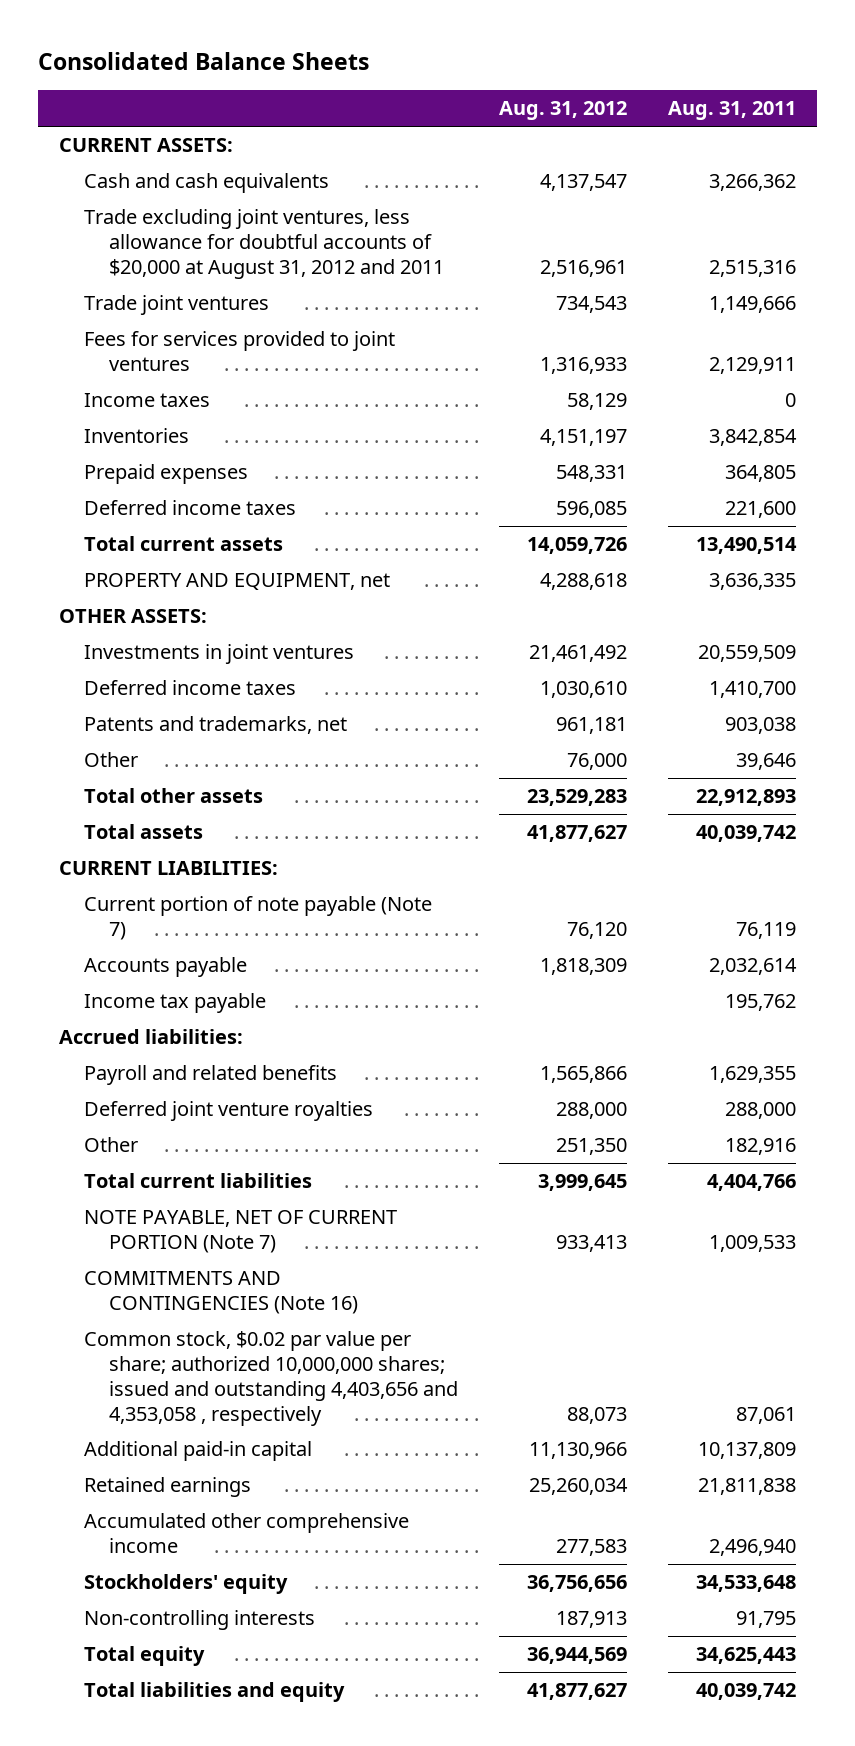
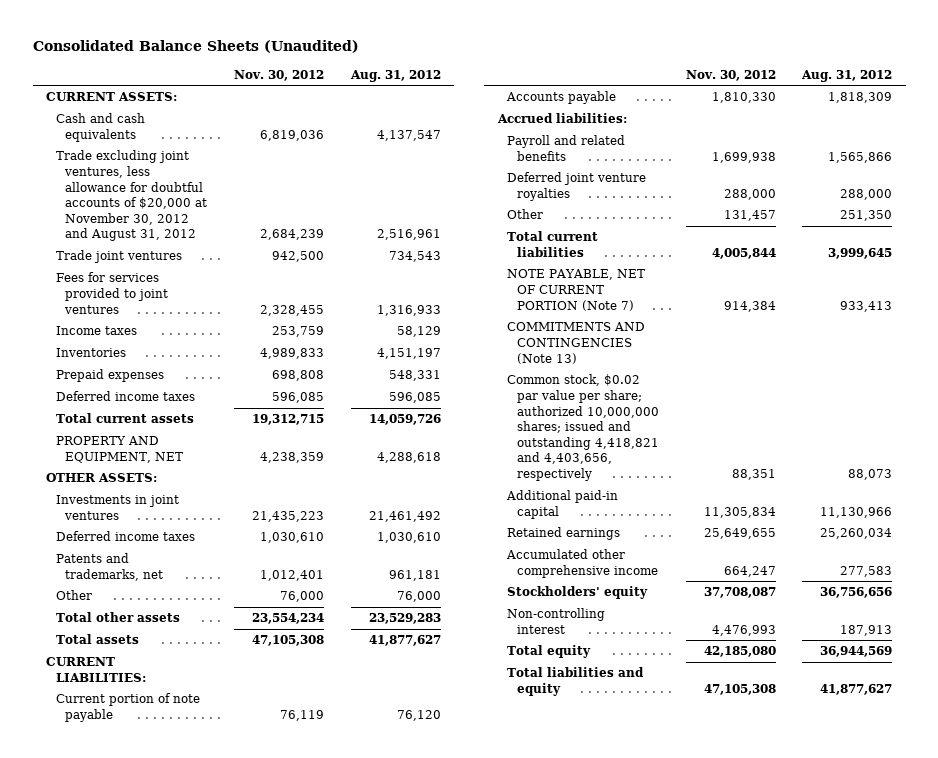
- Consolidated Balance Sheets
+ Consolidated Balance Sheets (Unaudited)
- | Aug. 31, 2012 | Aug. 31, 2011
+ | Nov. 30, 2012 | Aug. 31, 2012
- Trade excluding joint ventures, less allowance for doubtful accounts of $20,000 at August 31, 2012 and 2011 | 2,516,961 | 2,515,316
+ Trade excluding joint ventures, less allowance for doubtful accounts of $20,000 at November 30, 2012 and August 31, 2012 | 2,684,239 | 2,516,961
- PROPERTY AND EQUIPMENT, net | 4,288,618 | 3,636,335
+ PROPERTY AND EQUIPMENT, NET | 4,238,359 | 4,288,618
- Current portion of note payable (Note 7) | 76,120 | 76,119
+ Current portion of note payable | 76,119 | 76,120
- Income tax payable | | 195,762
- COMMITMENTS AND CONTINGENCIES (Note 16)
- Common stock, $0.02 par value per share; authorized 10,000,000 shares; issued and outstanding 4,403,656 and 4,353,058 , respectively | 88,073 | 87,061
+ COMMITMENTS AND CONTINGENCIES (Note 13)
+ Common stock, $0.02 par value per share; authorized 10,000,000 shares; issued and outstanding 4,418,821 and 4,403,656, respectively | 88,351 | 88,073
- Non-controlling interests | 187,913 | 91,795
+ Non-controlling interest | 4,476,993 | 187,913

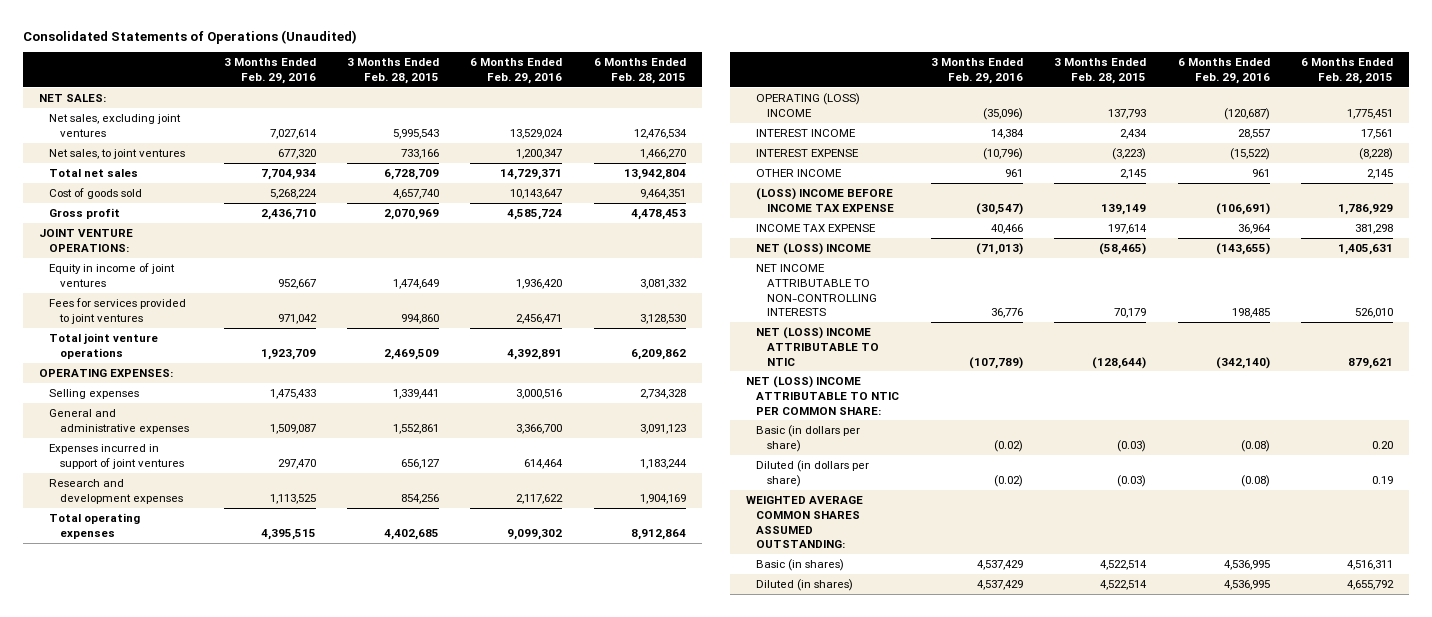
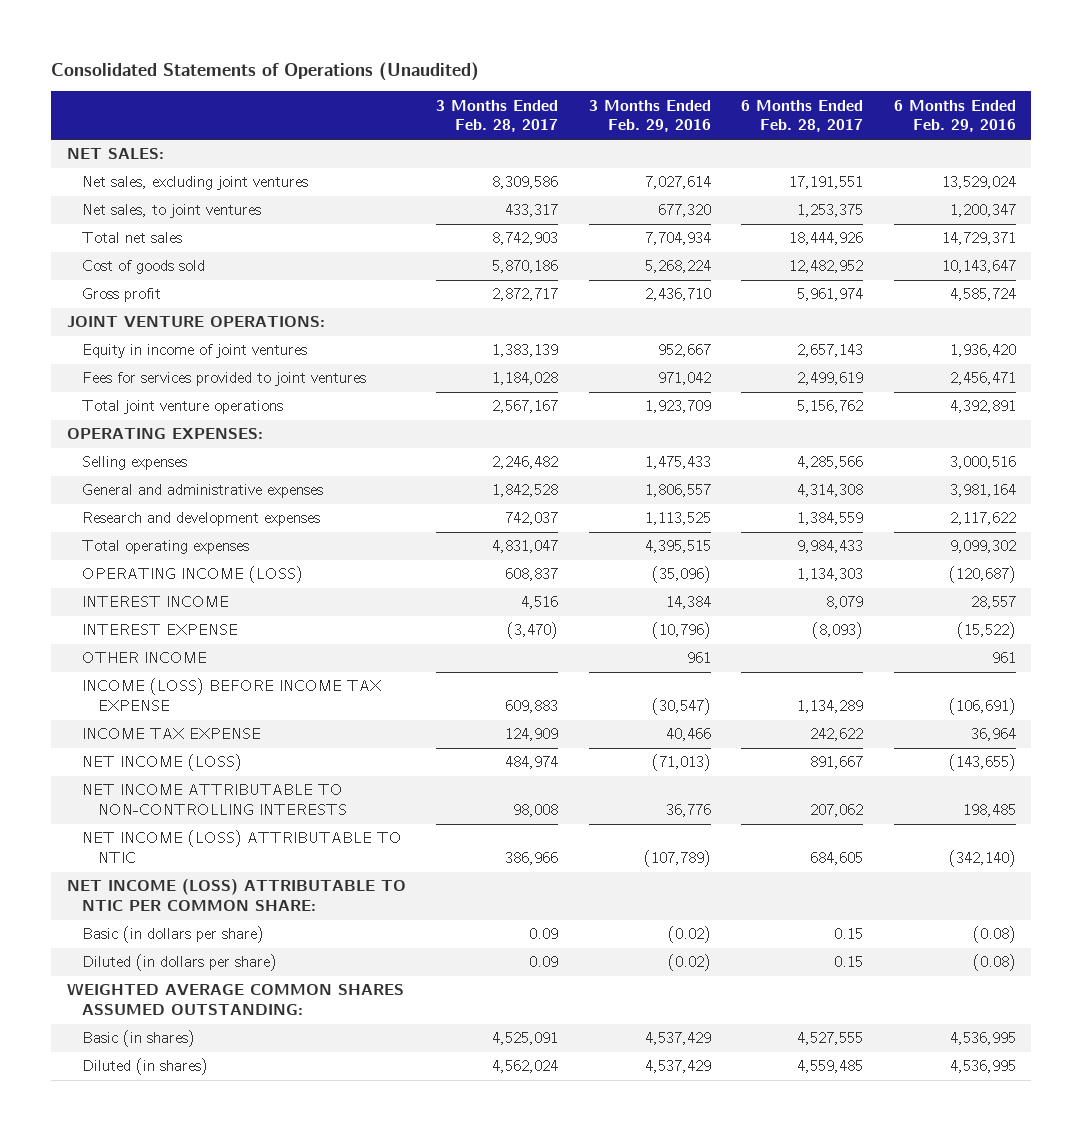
- | 3 Months Ended Feb. 29, 2016 | 3 Months Ended Feb. 28, 2015 | 6 Months Ended Feb. 29, 2016 | 6 Months Ended Feb. 28, 2015
+ | 3 Months Ended Feb. 28, 2017 | 3 Months Ended Feb. 29, 2016 | 6 Months Ended Feb. 28, 2017 | 6 Months Ended Feb. 29, 2016
- General and administrative expenses | 1,509,087 | 1,552,861 | 3,366,700 | 3,091,123
- Expenses incurred in support of joint ventures | 297,470 | 656,127 | 614,464 | 1,183,244
+ General and administrative expenses | 1,842,528 | 1,806,557 | 4,314,308 | 3,981,164
- OPERATING (LOSS) INCOME | (35,096) | 137,793 | (120,687) | 1,775,451
+ OPERATING INCOME (LOSS) | 608,837 | (35,096) | 1,134,303 | (120,687)
- (LOSS) INCOME BEFORE INCOME TAX EXPENSE | (30,547) | 139,149 | (106,691) | 1,786,929
+ INCOME (LOSS) BEFORE INCOME TAX EXPENSE | 609,883 | (30,547) | 1,134,289 | (106,691)
- NET (LOSS) INCOME | (71,013) | (58,465) | (143,655) | 1,405,631
+ NET INCOME (LOSS) | 484,974 | (71,013) | 891,667 | (143,655)
- NET (LOSS) INCOME ATTRIBUTABLE TO NTIC | (107,789) | (128,644) | (342,140) | 879,621
- NET (LOSS) INCOME ATTRIBUTABLE TO NTIC PER COMMON SHARE:
+ NET INCOME (LOSS) ATTRIBUTABLE TO NTIC | 386,966 | (107,789) | 684,605 | (342,140)
+ NET INCOME (LOSS) ATTRIBUTABLE TO NTIC PER COMMON SHARE:

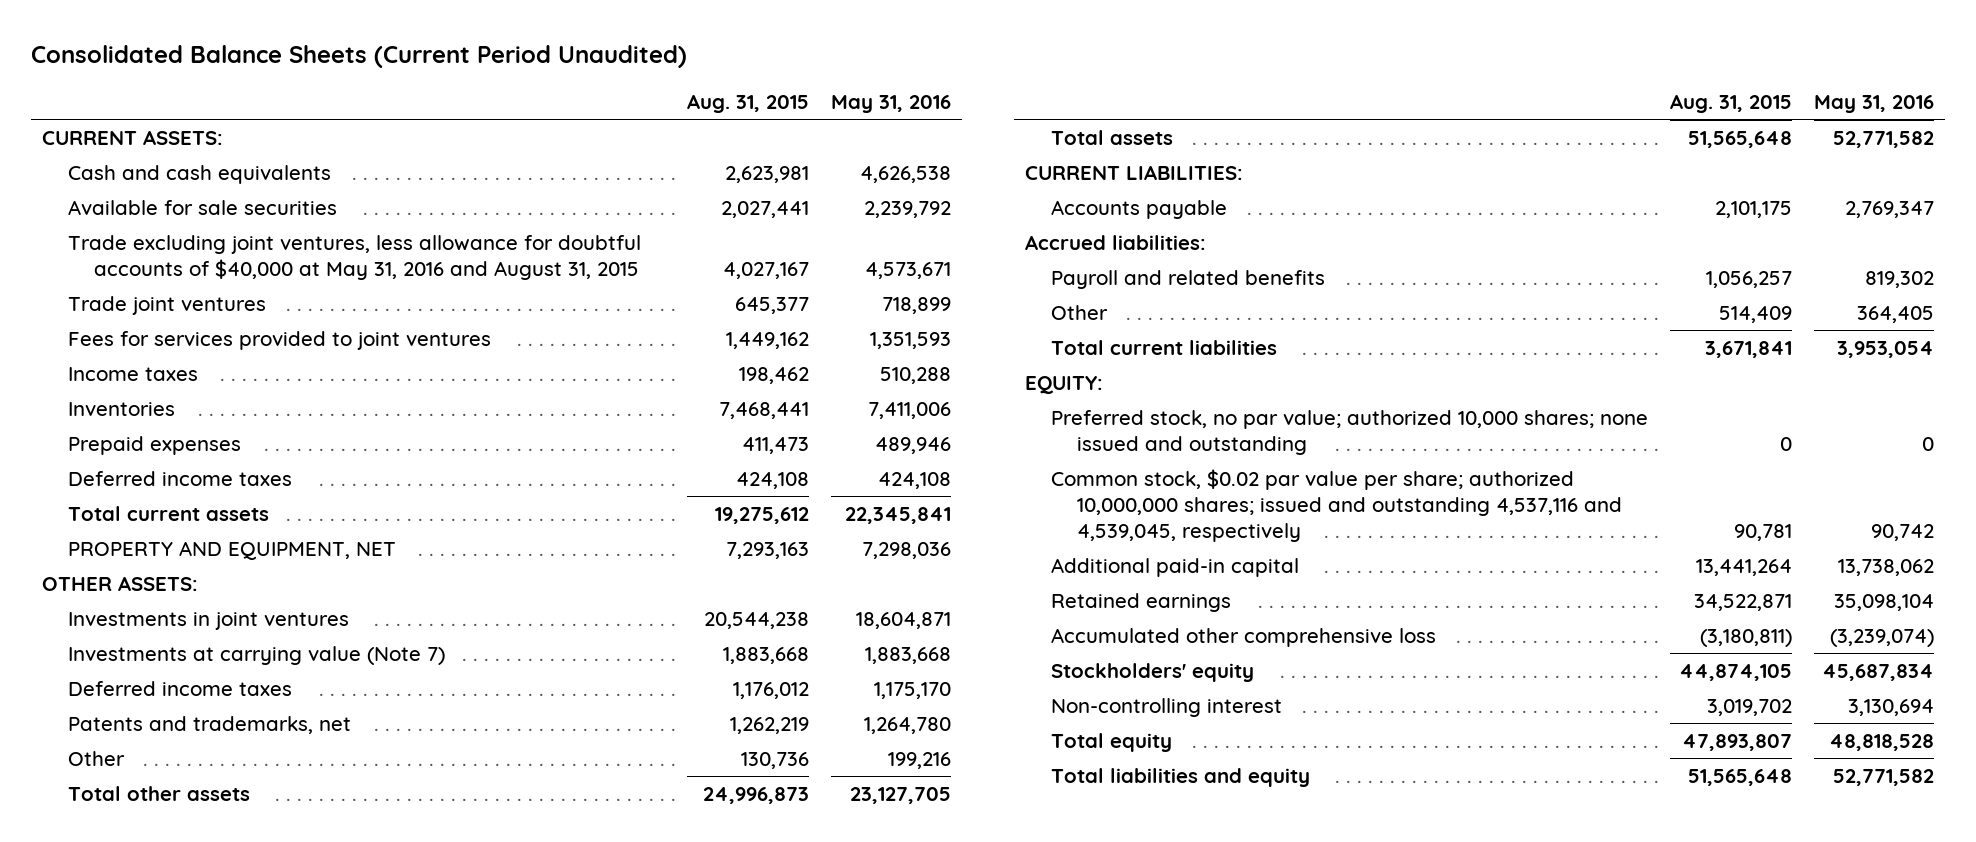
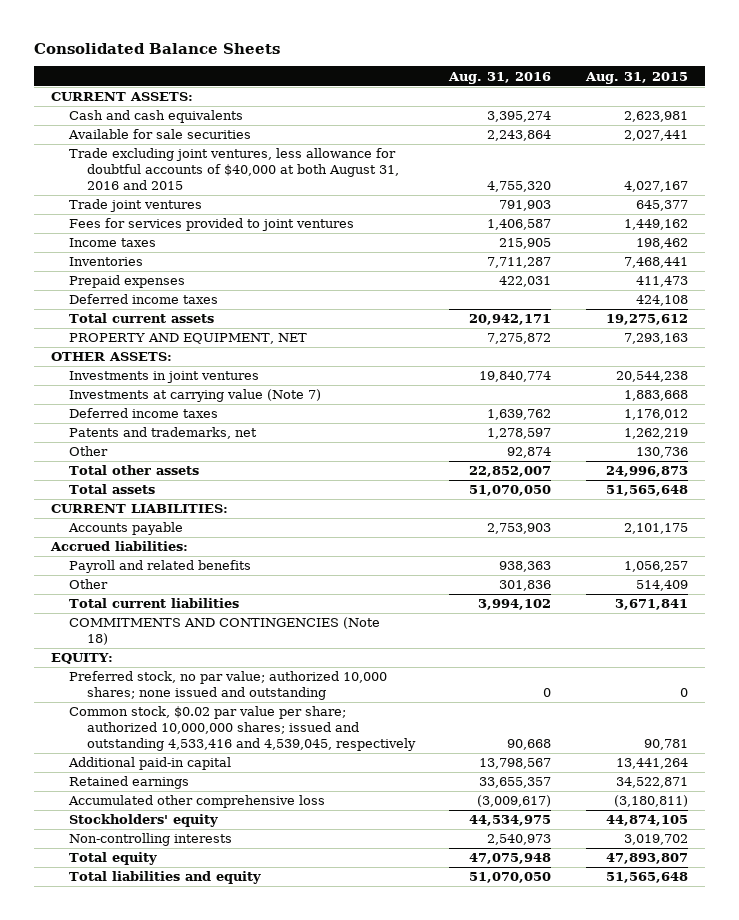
- Consolidated Balance Sheets (Current Period Unaudited)
+ Consolidated Balance Sheets
- | Aug. 31, 2015 | May 31, 2016
+ | Aug. 31, 2016 | Aug. 31, 2015
- Trade excluding joint ventures, less allowance for doubtful accounts of $40,000 at May 31, 2016 and August 31, 2015 | 4,027,167 | 4,573,671
+ Trade excluding joint ventures, less allowance for doubtful accounts of $40,000 at both August 31, 2016 and 2015 | 4,755,320 | 4,027,167
+ COMMITMENTS AND CONTINGENCIES (Note 18)
- Common stock, $0.02 par value per share; authorized 10,000,000 shares; issued and outstanding 4,537,116 and 4,539,045, respectively | 90,781 | 90,742
+ Common stock, $0.02 par value per share; authorized 10,000,000 shares; issued and outstanding 4,533,416 and 4,539,045, respectively | 90,668 | 90,781
- Non-controlling interest | 3,019,702 | 3,130,694
+ Non-controlling interests | 2,540,973 | 3,019,702

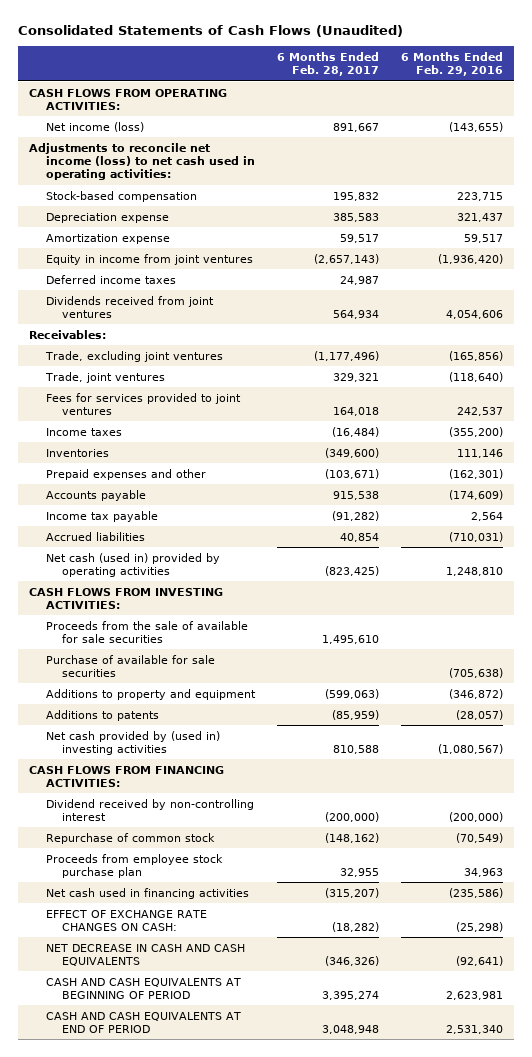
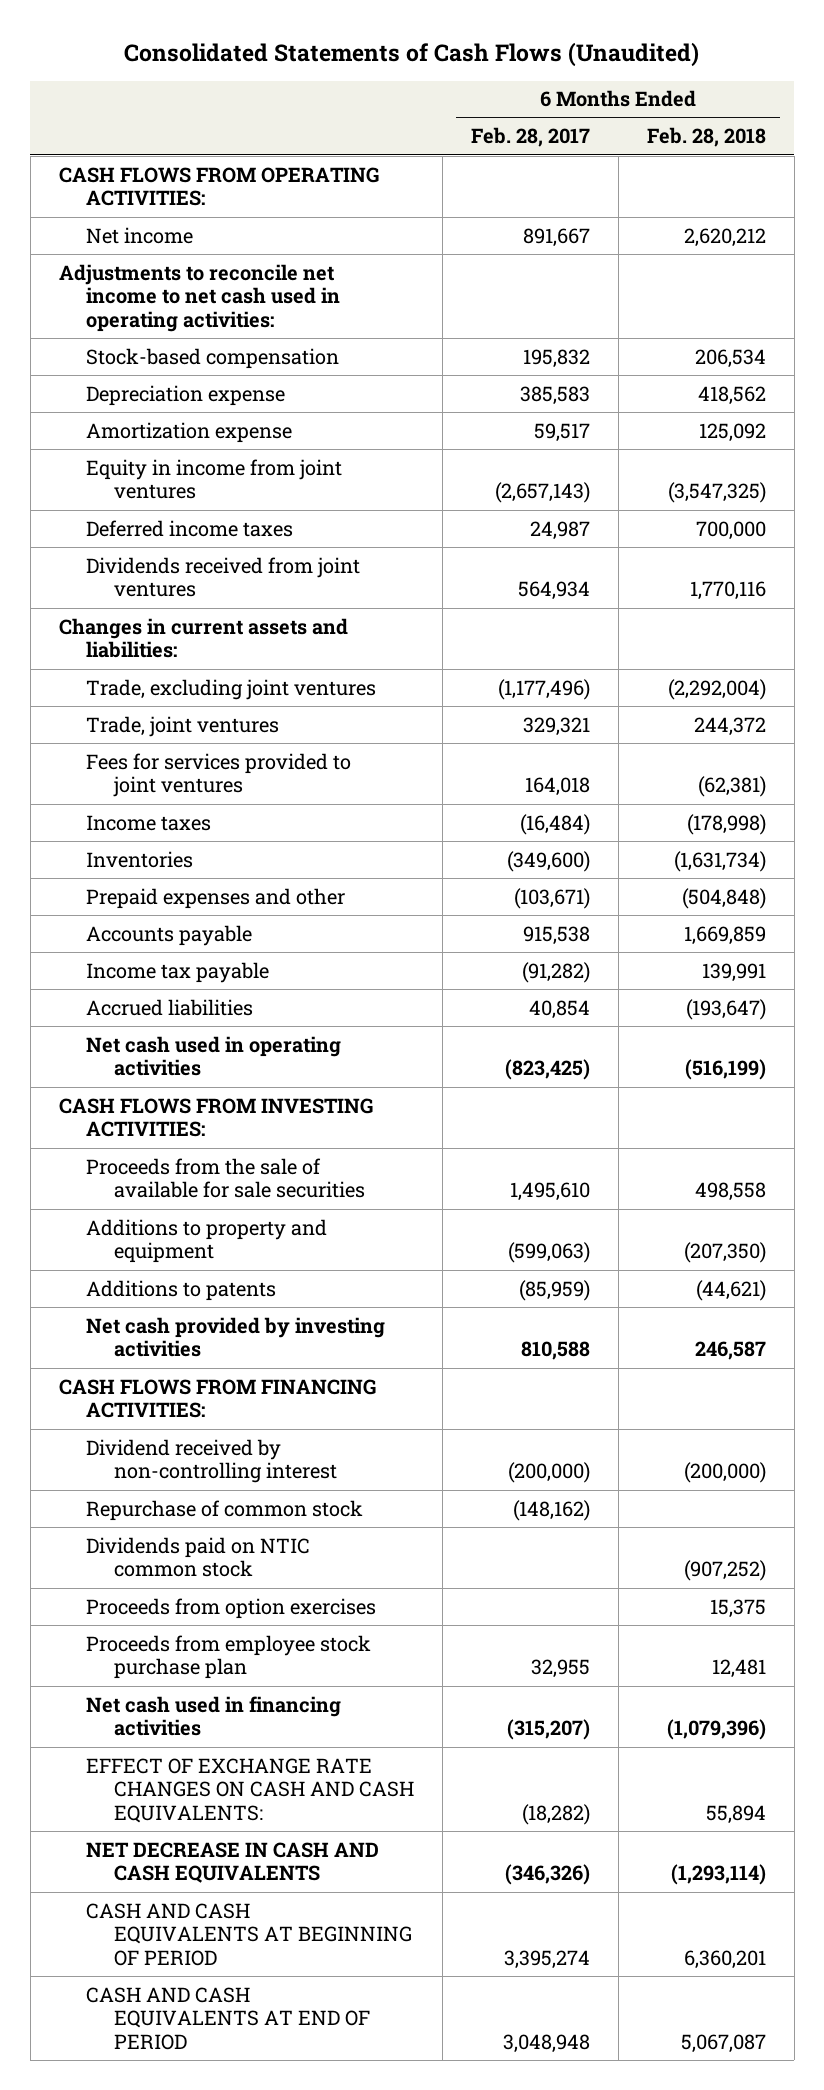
- | 6 Months Ended Feb. 28, 2017 | 6 Months Ended Feb. 29, 2016
+ | 6 Months Ended Feb. 28, 2017 | 6 Months Ended Feb. 28, 2018
- Net income (loss) | 891,667 | (143,655)
- Adjustments to reconcile net income (loss) to net cash used in operating activities:
+ Net income | 891,667 | 2,620,212
+ Adjustments to reconcile net income to net cash used in operating activities:
- Receivables:
+ Changes in current assets and liabilities:
- Net cash (used in) provided by operating activities | (823,425) | 1,248,810
+ Net cash used in operating activities | (823,425) | (516,199)
- Purchase of available for sale securities | | (705,638)
- Net cash provided by (used in) investing activities | 810,588 | (1,080,567)
+ Net cash provided by investing activities | 810,588 | 246,587
+ Dividends paid on NTIC common stock | | (907,252)
+ Proceeds from option exercises | | 15,375
- EFFECT OF EXCHANGE RATE CHANGES ON CASH: | (18,282) | (25,298)
+ EFFECT OF EXCHANGE RATE CHANGES ON CASH AND CASH EQUIVALENTS: | (18,282) | 55,894

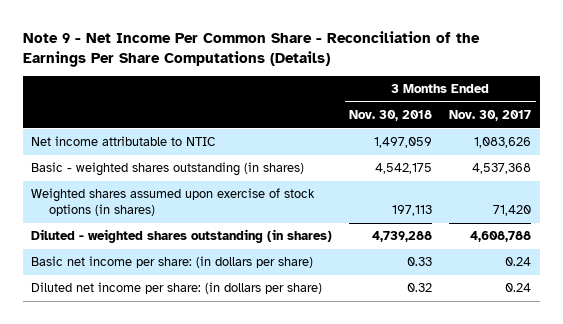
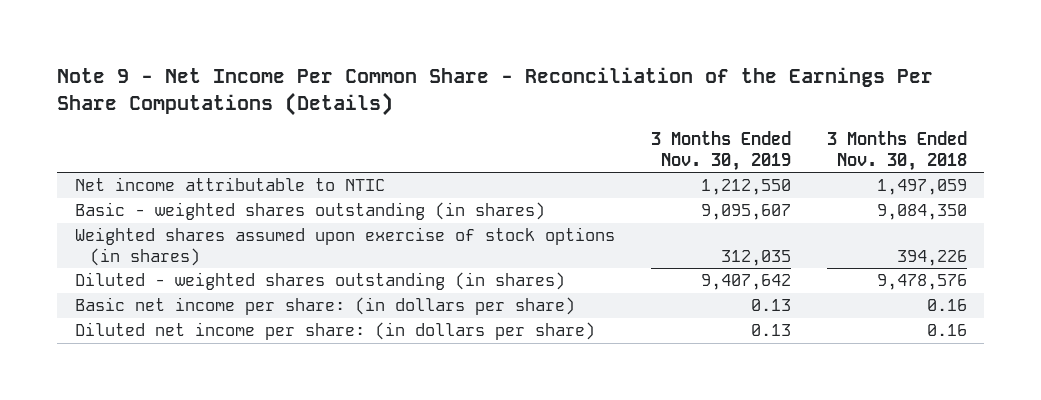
- | 3 Months Ended Nov. 30, 2018 | 3 Months Ended Nov. 30, 2017
+ | 3 Months Ended Nov. 30, 2019 | 3 Months Ended Nov. 30, 2018
- Basic - weighted shares outstanding (in shares) | 4,542,175 | 4,537,368
- Weighted shares assumed upon exercise of stock options (in shares) | 197,113 | 71,420
- Diluted - weighted shares outstanding (in shares) | 4,739,288 | 4,608,788
- Basic net income per share: (in dollars per share) | 0.33 | 0.24
- Diluted net income per share: (in dollars per share) | 0.32 | 0.24
+ Basic - weighted shares outstanding (in shares) | 9,095,607 | 9,084,350
+ Weighted shares assumed upon exercise of stock options (in shares) | 312,035 | 394,226
+ Diluted - weighted shares outstanding (in shares) | 9,407,642 | 9,478,576
+ Basic net income per share: (in dollars per share) | 0.13 | 0.16
+ Diluted net income per share: (in dollars per share) | 0.13 | 0.16

